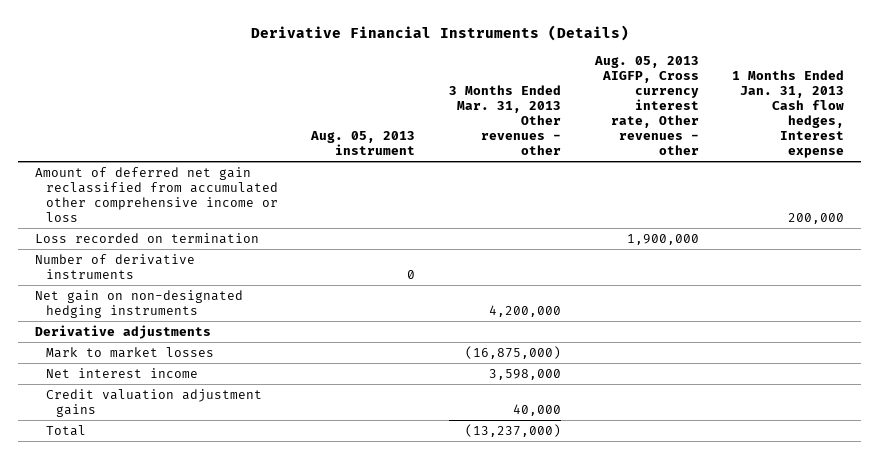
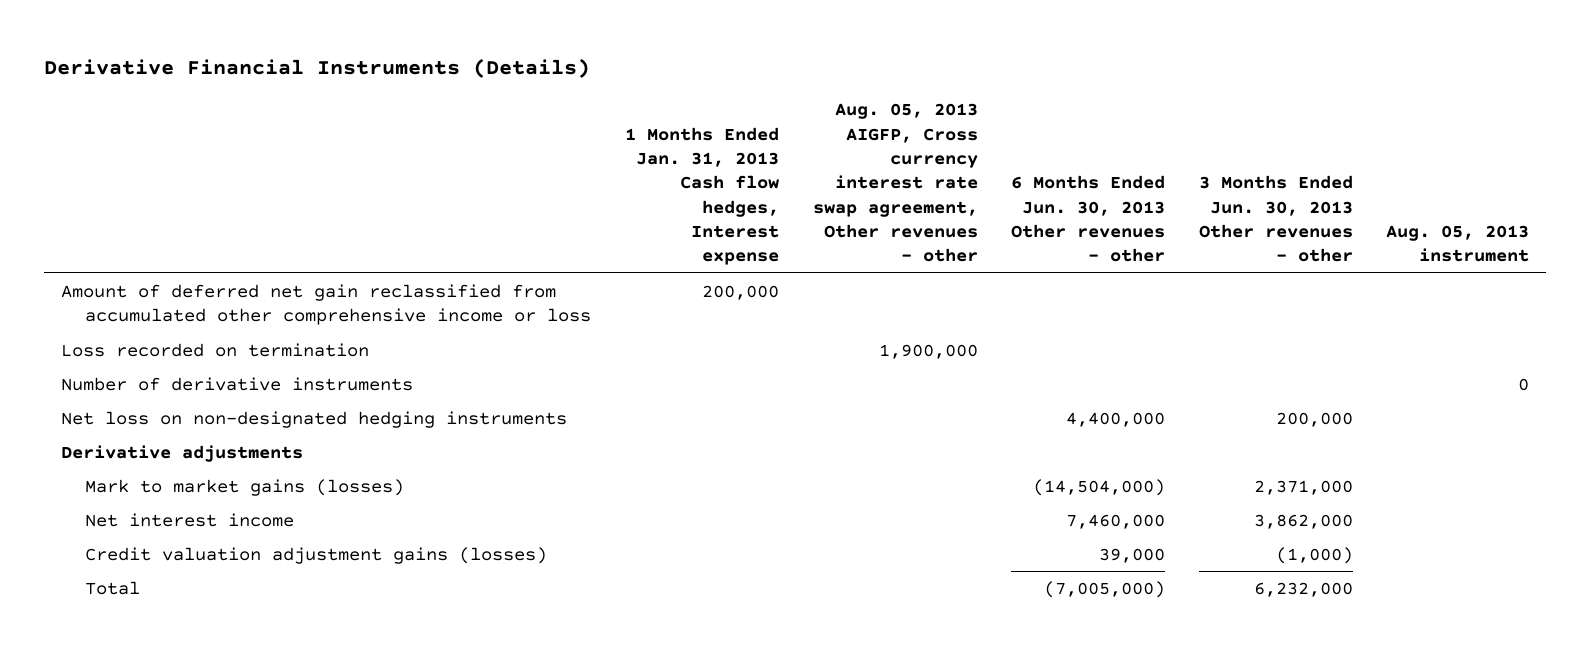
- | Aug. 05, 2013 instrument | 3 Months Ended Mar. 31, 2013 Other revenues - other | Aug. 05, 2013 AIGFP, Cross currency interest rate, Other revenues - other | 1 Months Ended Jan. 31, 2013 Cash flow hedges, Interest expense
+ | 1 Months Ended Jan. 31, 2013 Cash flow hedges, Interest expense | Aug. 05, 2013 AIGFP, Cross currency interest rate swap agreement, Other revenues - other | 6 Months Ended Jun. 30, 2013 Other revenues - other | 3 Months Ended Jun. 30, 2013 Other revenues - other | Aug. 05, 2013 instrument
- Net gain on non-designated hedging instruments | | 4,200,000 | |
+ Net loss on non-designated hedging instruments | | | 4,400,000 | 200,000 |
- Mark to market losses | | (16,875,000) | |
+ Mark to market gains (losses) | | | (14,504,000) | 2,371,000 |
- Credit valuation adjustment gains | | 40,000 | |
+ Credit valuation adjustment gains (losses) | | | 39,000 | (1,000) |

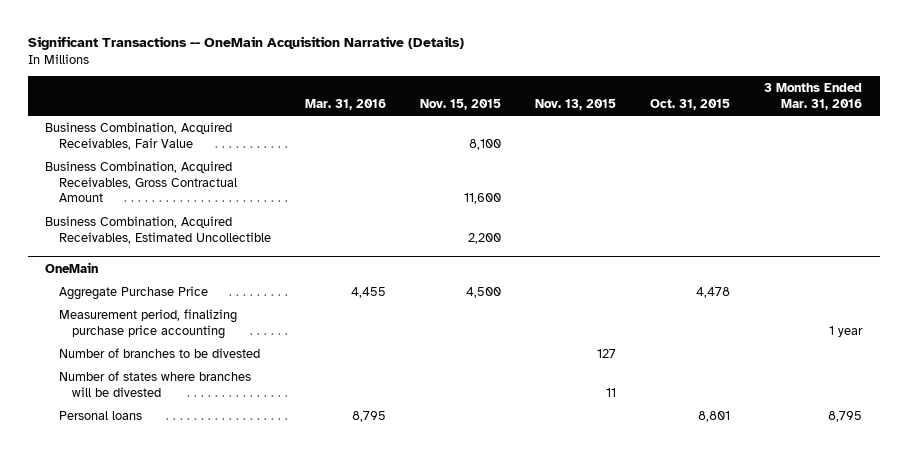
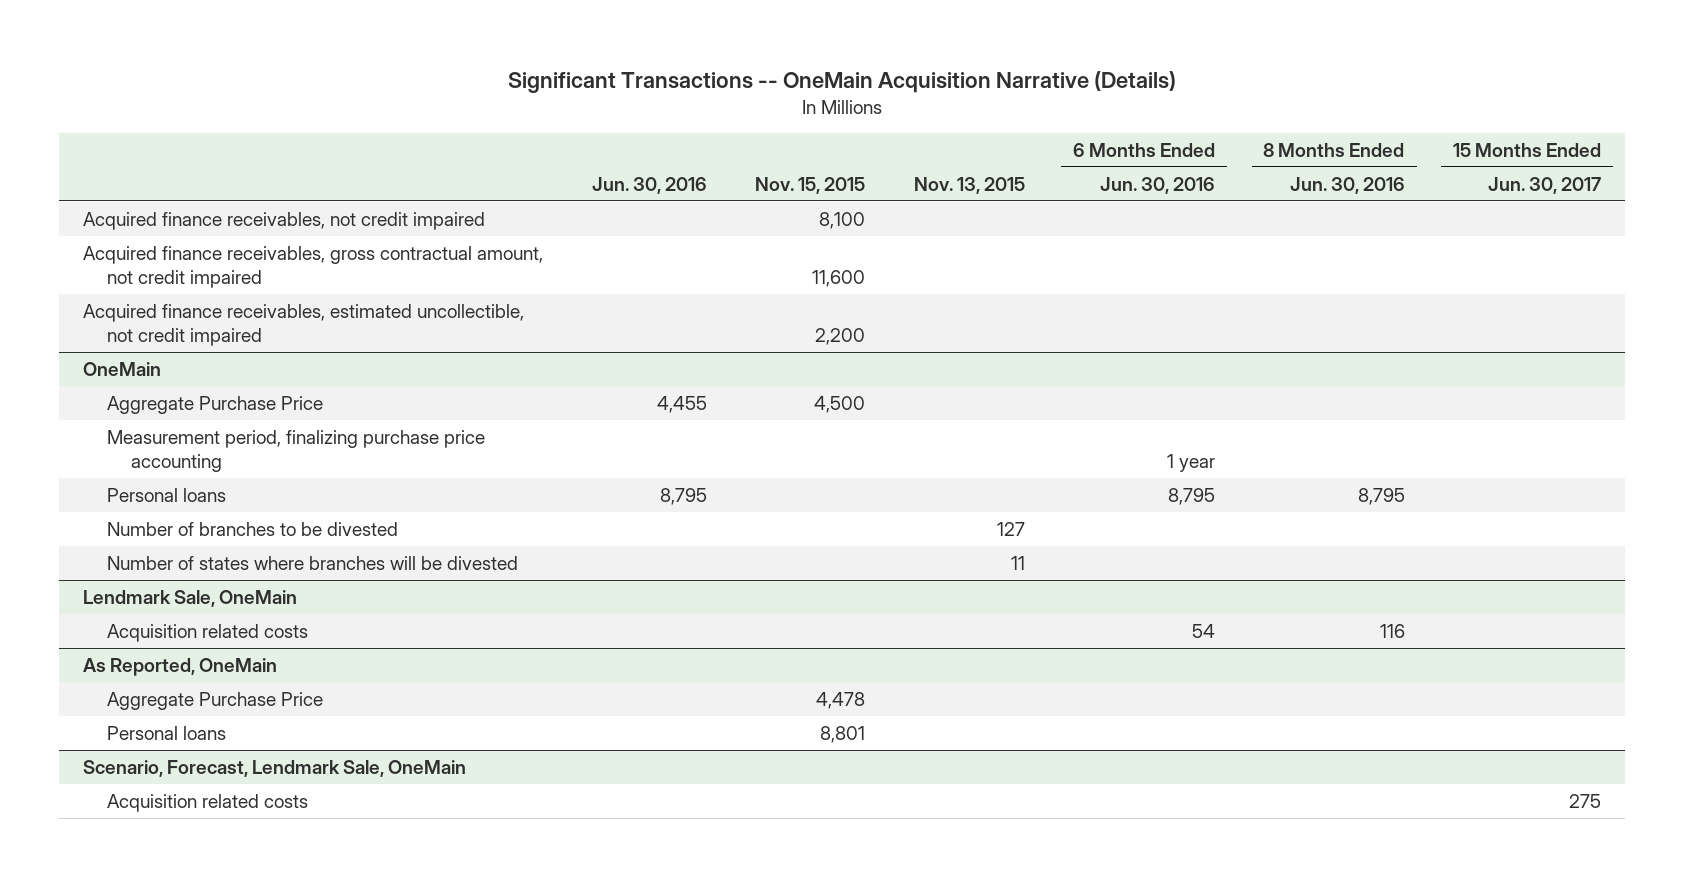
- | Mar. 31, 2016 | Nov. 15, 2015 | Nov. 13, 2015 | Oct. 31, 2015 | 3 Months Ended Mar. 31, 2016
+ | Jun. 30, 2016 | Nov. 15, 2015 | Nov. 13, 2015 | 6 Months Ended Jun. 30, 2016 | 8 Months Ended Jun. 30, 2016 | 15 Months Ended Jun. 30, 2017
- Business Combination, Acquired Receivables, Fair Value | | 8,100 | | |
- Business Combination, Acquired Receivables, Gross Contractual Amount | | 11,600 | | |
- Business Combination, Acquired Receivables, Estimated Uncollectible | | 2,200 | | |
+ Acquired finance receivables, not credit impaired | | 8,100 | | | |
+ Acquired finance receivables, gross contractual amount, not credit impaired | | 11,600 | | | |
+ Acquired finance receivables, estimated uncollectible, not credit impaired | | 2,200 | | | |
@ OneMain
moved up: Personal loans | 8,795 | | | 8,795 | 8,795 |
+ Lendmark Sale, OneMain
+ Acquisition related costs | | | | 54 | 116 |
+ As Reported, OneMain
+ Aggregate Purchase Price | | 4,478 | | | |
+ Personal loans | | 8,801 | | | |
+ Scenario, Forecast, Lendmark Sale, OneMain
+ Acquisition related costs | | | | | | 275

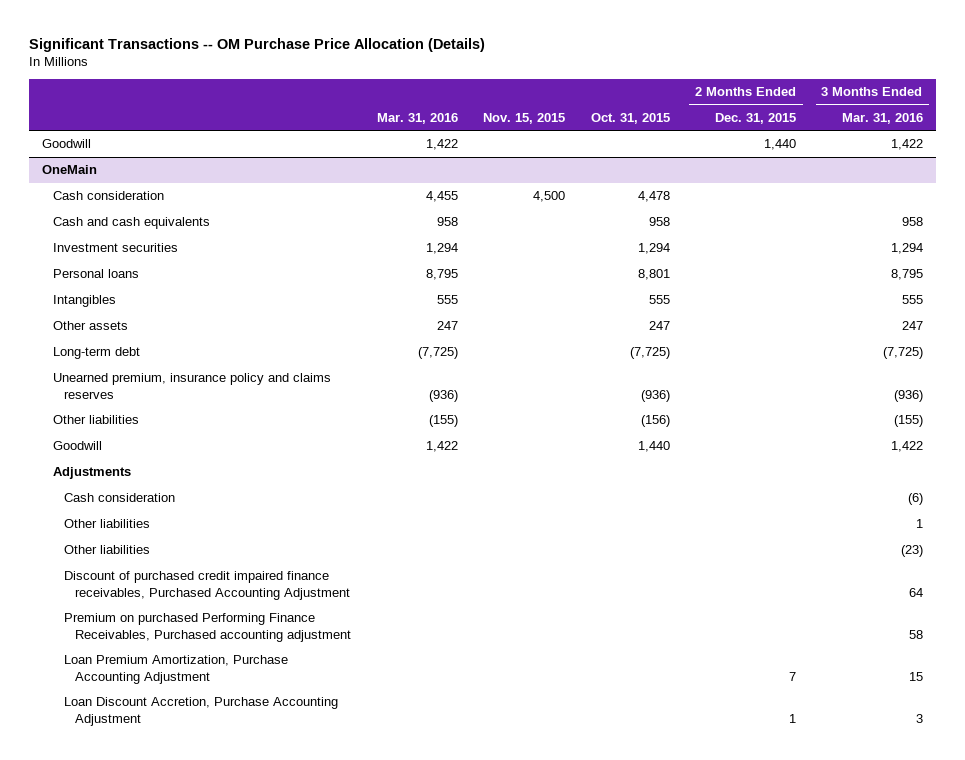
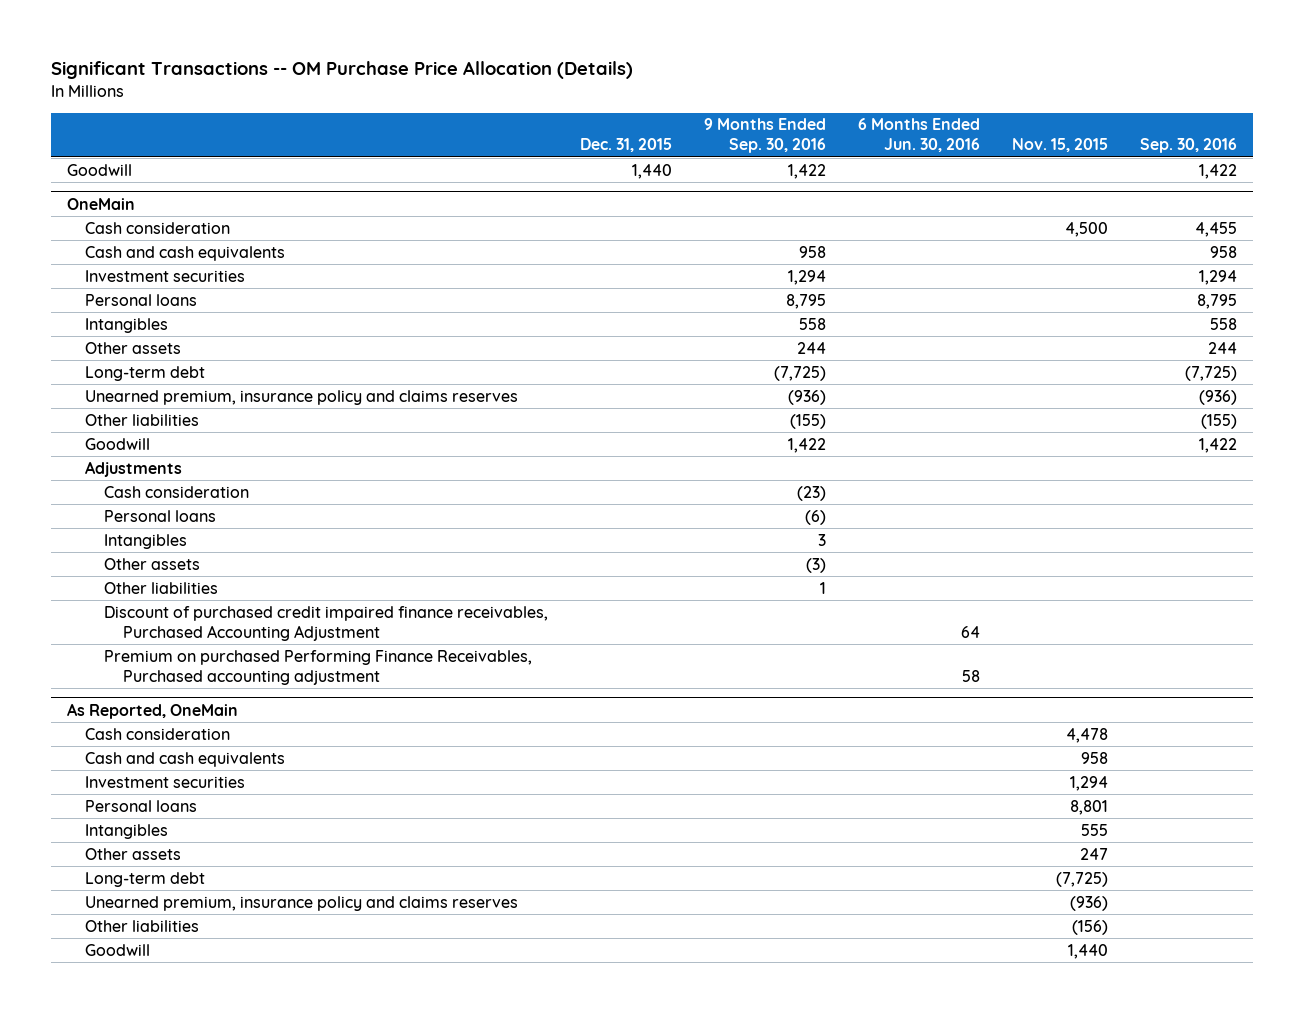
- | Mar. 31, 2016 | Nov. 15, 2015 | Oct. 31, 2015 | 2 Months Ended Dec. 31, 2015 | 3 Months Ended Mar. 31, 2016
+ | Dec. 31, 2015 | 9 Months Ended Sep. 30, 2016 | 6 Months Ended Jun. 30, 2016 | Nov. 15, 2015 | Sep. 30, 2016
@ OneMain
- Other liabilities | | | | | 1
+ Personal loans | | (6) | | |
+ Intangibles | | 3 | | |
+ Other assets | | (3) | | |
- Loan Premium Amortization, Purchase Accounting Adjustment | | | | 7 | 15
- Loan Discount Accretion, Purchase Accounting Adjustment | | | | 1 | 3
+ As Reported, OneMain
+ Cash consideration | | | | 4,478 |
+ Cash and cash equivalents | | | | 958 |
+ Investment securities | | | | 1,294 |
+ Personal loans | | | | 8,801 |
+ Intangibles | | | | 555 |
+ Other assets | | | | 247 |
+ Long-term debt | | | | (7,725) |
+ Unearned premium, insurance policy and claims reserves | | | | (936) |
+ Other liabilities | | | | (156) |
+ Goodwill | | | | 1,440 |

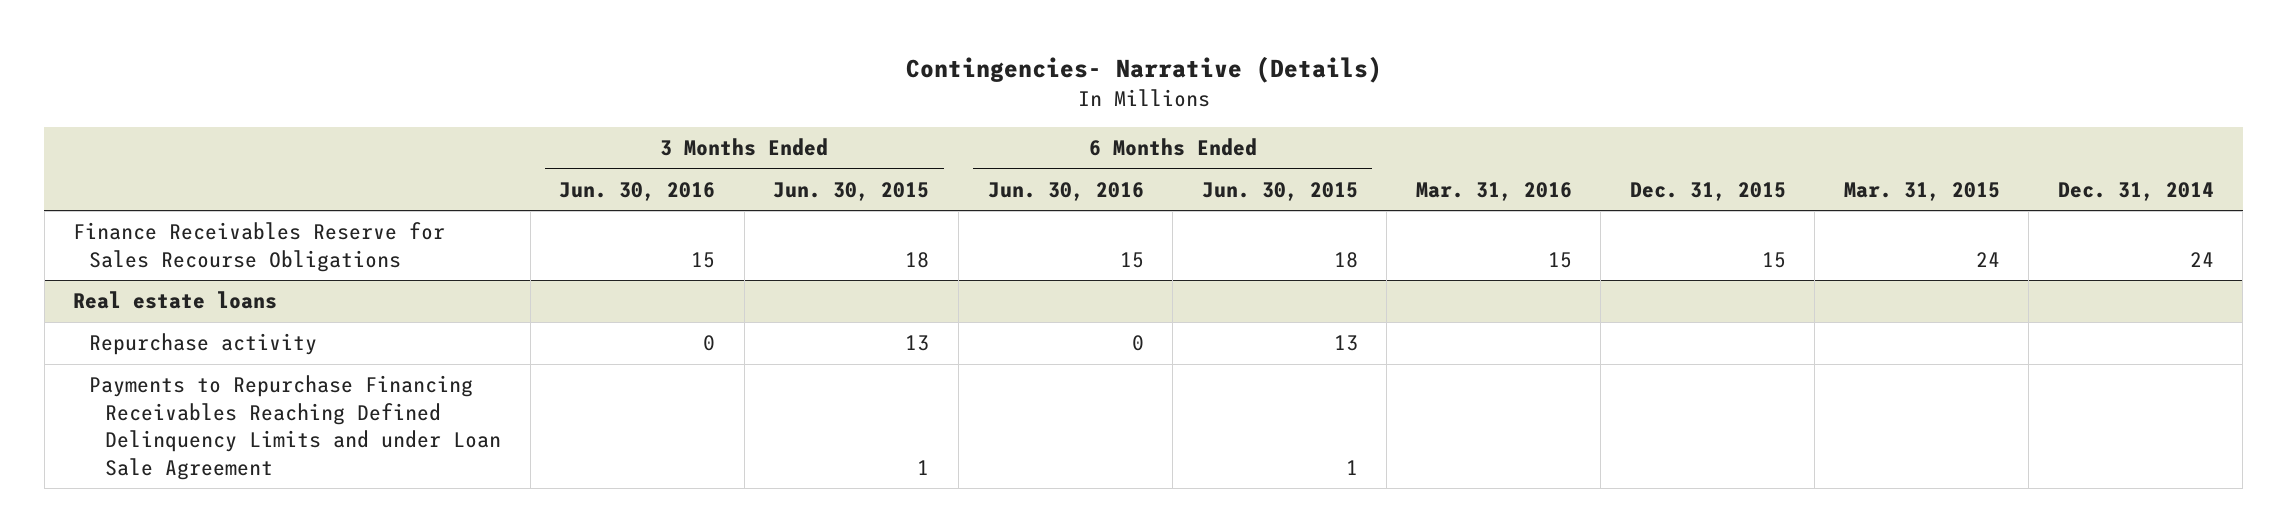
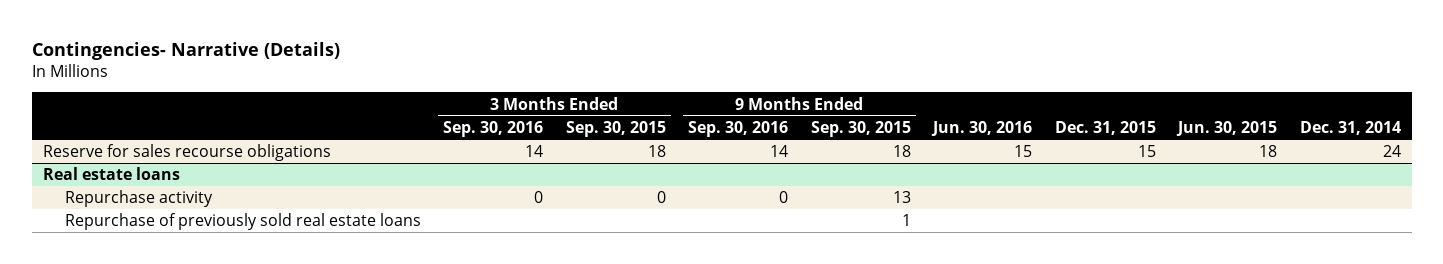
- | 3 Months Ended Jun. 30, 2016 | 3 Months Ended Jun. 30, 2015 | 6 Months Ended Jun. 30, 2016 | 6 Months Ended Jun. 30, 2015 | Mar. 31, 2016 | Dec. 31, 2015 | Mar. 31, 2015 | Dec. 31, 2014
+ | 3 Months Ended Sep. 30, 2016 | 3 Months Ended Sep. 30, 2015 | 9 Months Ended Sep. 30, 2016 | 9 Months Ended Sep. 30, 2015 | Jun. 30, 2016 | Dec. 31, 2015 | Jun. 30, 2015 | Dec. 31, 2014
- Finance Receivables Reserve for Sales Recourse Obligations | 15 | 18 | 15 | 18 | 15 | 15 | 24 | 24
+ Reserve for sales recourse obligations | 14 | 18 | 14 | 18 | 15 | 15 | 18 | 24
@ Real estate loans
- Payments to Repurchase Financing Receivables Reaching Defined Delinquency Limits and under Loan Sale Agreement | | 1 | | 1 | | | |
+ Repurchase of previously sold real estate loans | | | | 1 | | | |

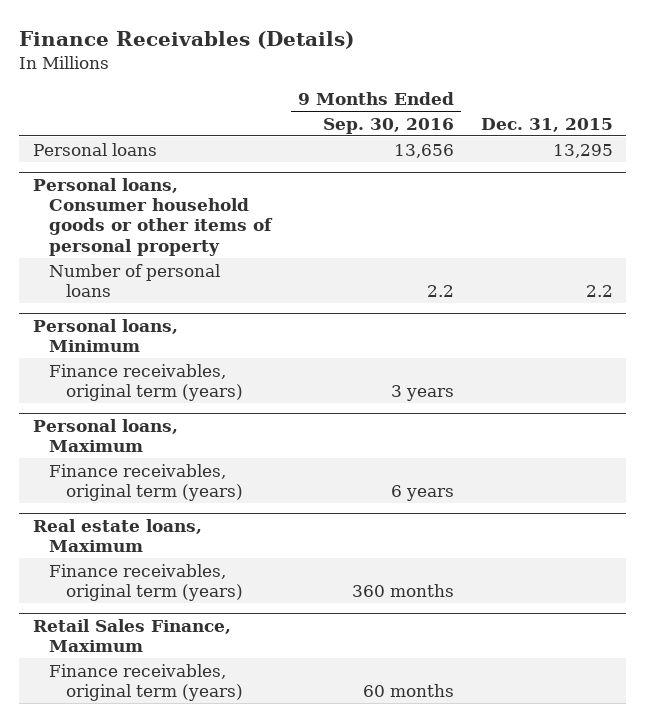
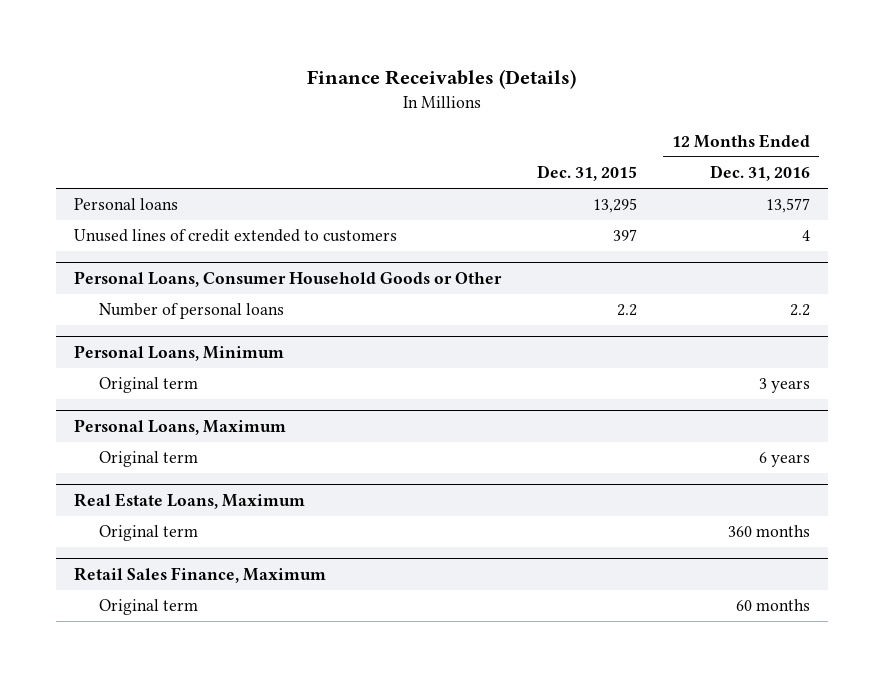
- | 9 Months Ended Sep. 30, 2016 | Dec. 31, 2015
+ | Dec. 31, 2015 | 12 Months Ended Dec. 31, 2016
- Personal loans, Consumer household goods or other items of personal property
+ Unused lines of credit extended to customers | 397 | 4
+ Personal Loans, Consumer Household Goods or Other
- Personal loans, Minimum
- Finance receivables, original term (years) | 3 years |
- Personal loans, Maximum
- Finance receivables, original term (years) | 6 years |
- Real estate loans, Maximum
- Finance receivables, original term (years) | 360 months |
+ Personal Loans, Minimum
+ Original term | | 3 years
+ Personal Loans, Maximum
+ Original term | | 6 years
+ Real Estate Loans, Maximum
+ Original term | | 360 months
@ Retail Sales Finance, Maximum
- Finance receivables, original term (years) | 60 months |
+ Original term | | 60 months

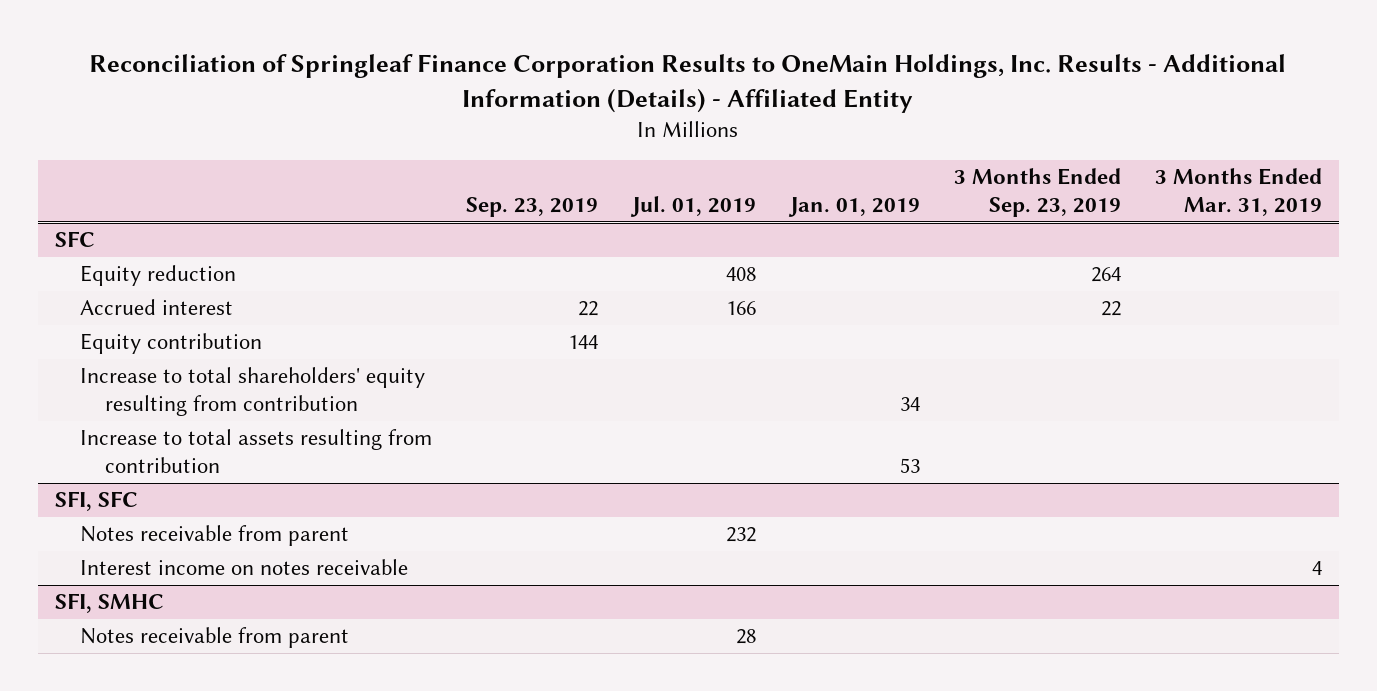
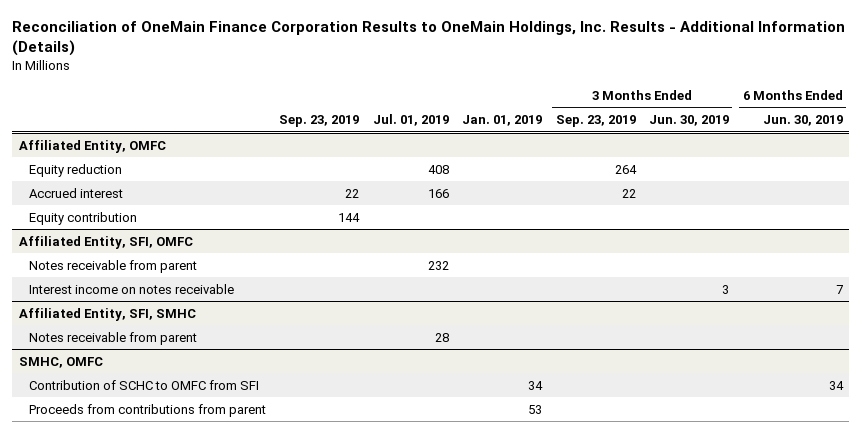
- Reconciliation of Springleaf Finance Corporation Results to OneMain Holdings, Inc. Results - Additional Information (Details) - Affiliated Entity
+ Reconciliation of OneMain Finance Corporation Results to OneMain Holdings, Inc. Results - Additional Information (Details)
- | Sep. 23, 2019 | Jul. 01, 2019 | Jan. 01, 2019 | 3 Months Ended Sep. 23, 2019 | 3 Months Ended Mar. 31, 2019
+ | Sep. 23, 2019 | Jul. 01, 2019 | Jan. 01, 2019 | 3 Months Ended Sep. 23, 2019 | 3 Months Ended Jun. 30, 2019 | 6 Months Ended Jun. 30, 2019
- SFC
+ Affiliated Entity, OMFC
- Increase to total shareholders' equity resulting from contribution | | | 34 | |
- Increase to total assets resulting from contribution | | | 53 | |
- SFI, SFC
+ Affiliated Entity, SFI, OMFC
- SFI, SMHC
+ Affiliated Entity, SFI, SMHC
+ SMHC, OMFC
+ Contribution of SCHC to OMFC from SFI | | | 34 | | | 34
+ Proceeds from contributions from parent | | | 53 | | |

